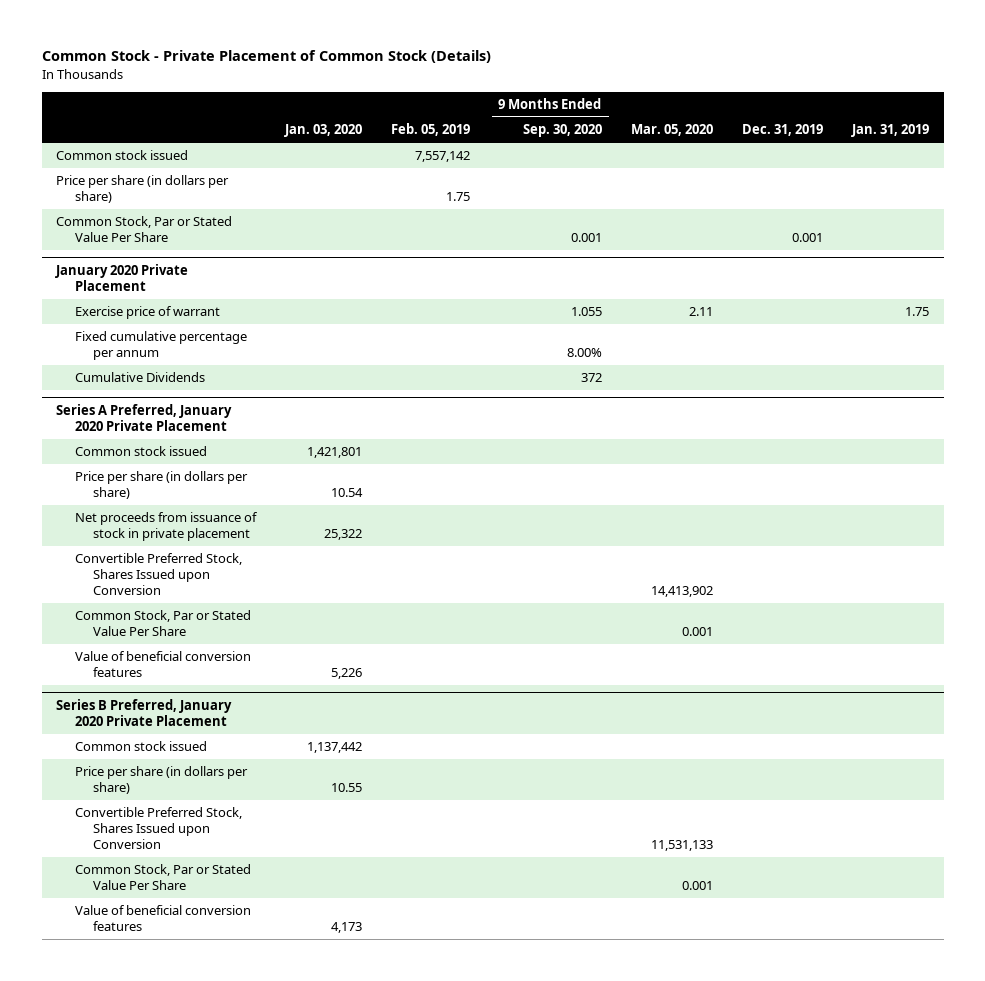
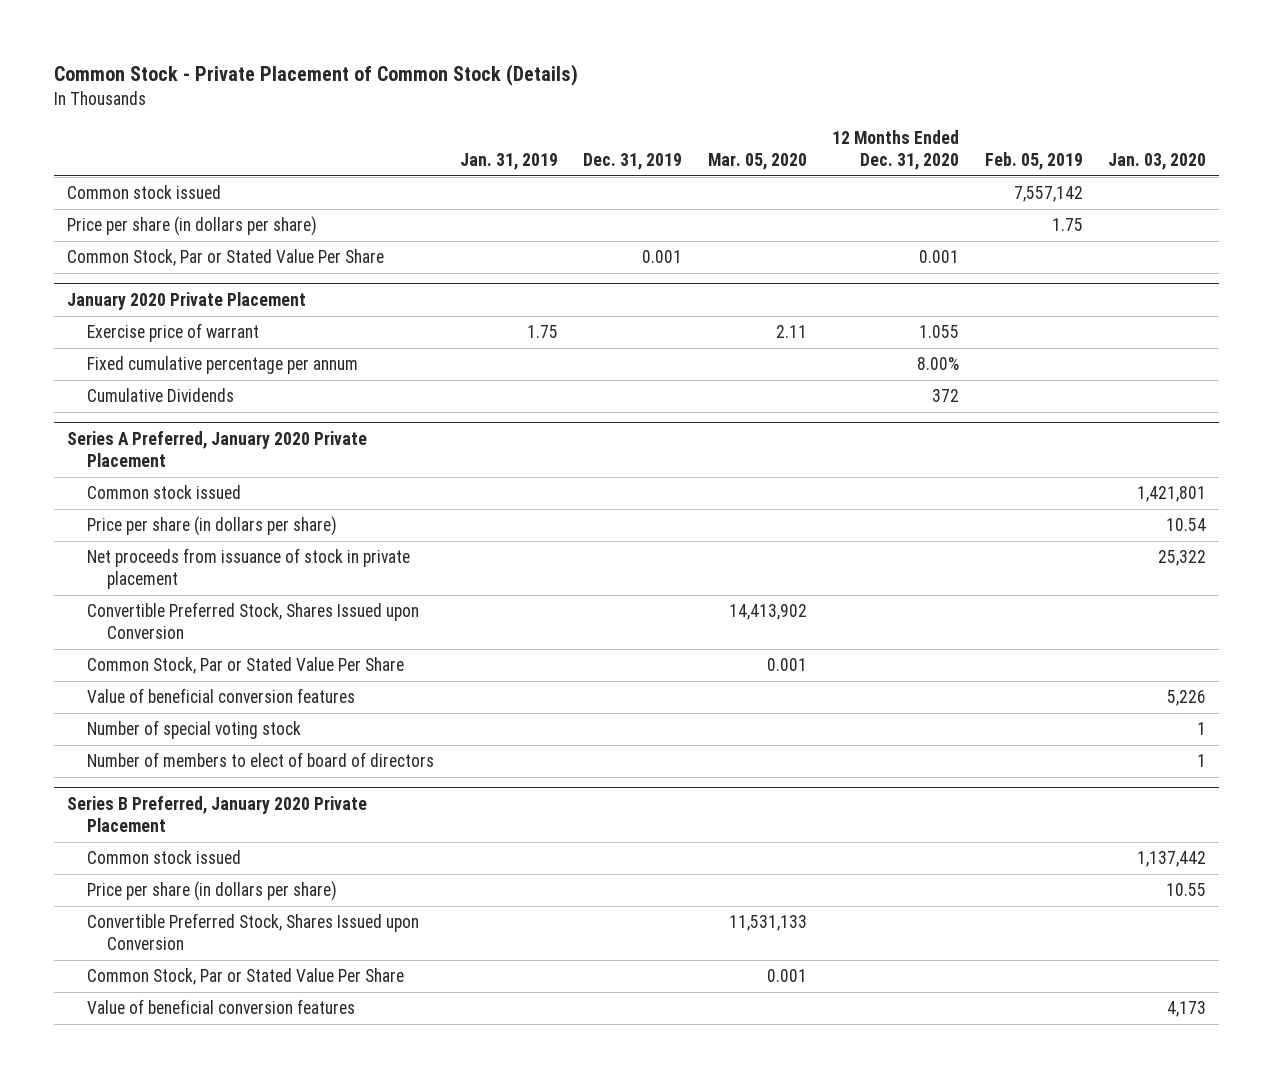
- | Jan. 03, 2020 | Feb. 05, 2019 | 9 Months Ended Sep. 30, 2020 | Mar. 05, 2020 | Dec. 31, 2019 | Jan. 31, 2019
+ | Jan. 31, 2019 | Dec. 31, 2019 | Mar. 05, 2020 | 12 Months Ended Dec. 31, 2020 | Feb. 05, 2019 | Jan. 03, 2020
@ Series A Preferred, January 2020 Private Placement
+ Number of special voting stock | | | | | | 1
+ Number of members to elect of board of directors | | | | | | 1

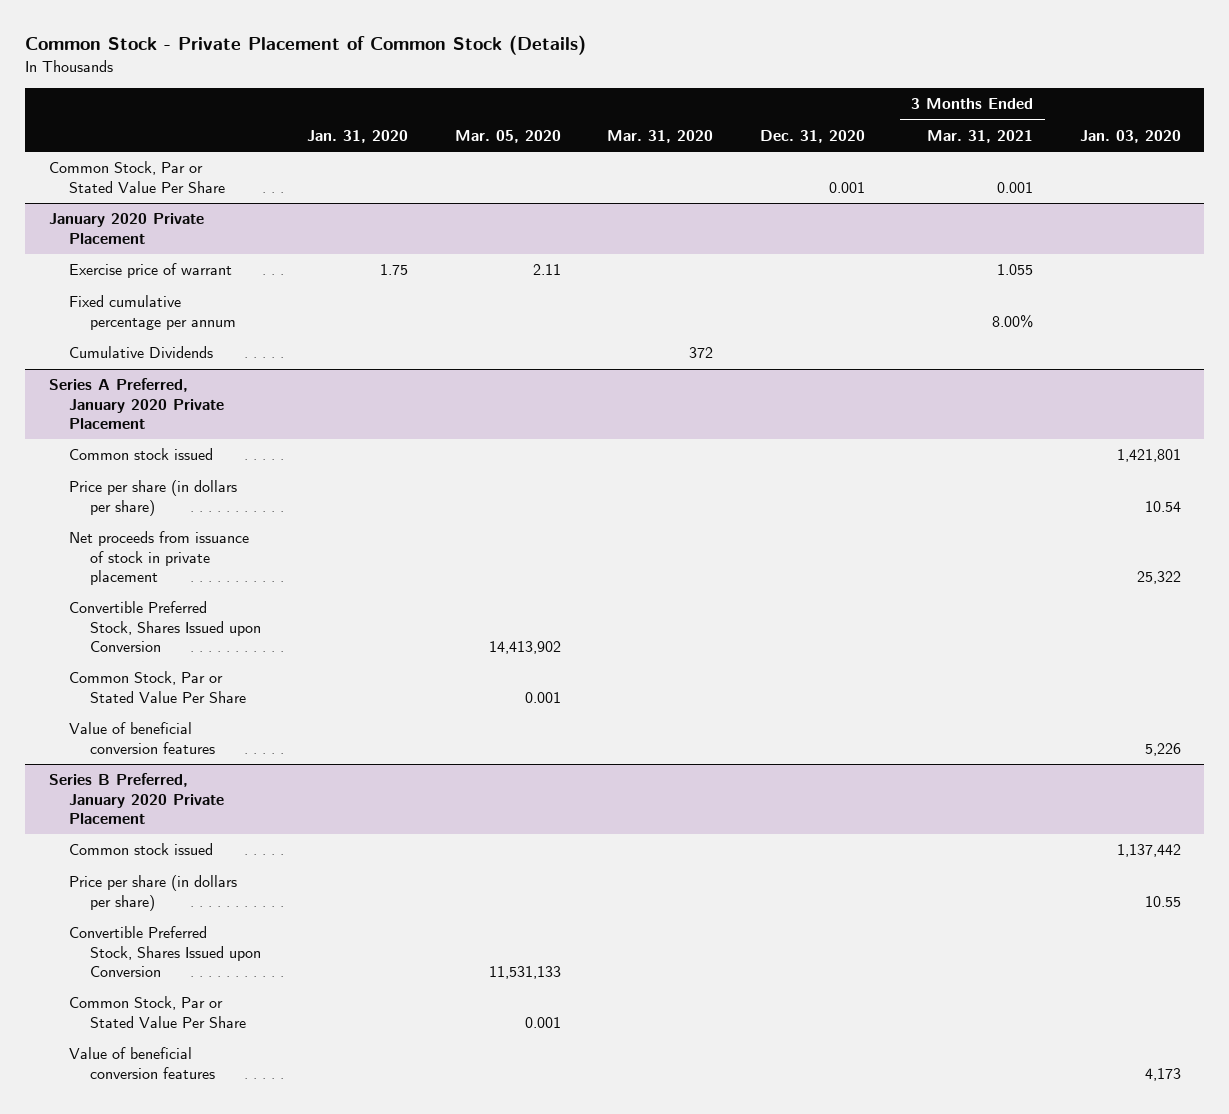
- | Jan. 31, 2019 | Dec. 31, 2019 | Mar. 05, 2020 | 12 Months Ended Dec. 31, 2020 | Feb. 05, 2019 | Jan. 03, 2020
+ | Jan. 31, 2020 | Mar. 05, 2020 | Mar. 31, 2020 | Dec. 31, 2020 | 3 Months Ended Mar. 31, 2021 | Jan. 03, 2020
- Common stock issued | | | | | 7,557,142 |
- Price per share (in dollars per share) | | | | | 1.75 |
@ Series A Preferred, January 2020 Private Placement
- Number of special voting stock | | | | | | 1
- Number of members to elect of board of directors | | | | | | 1

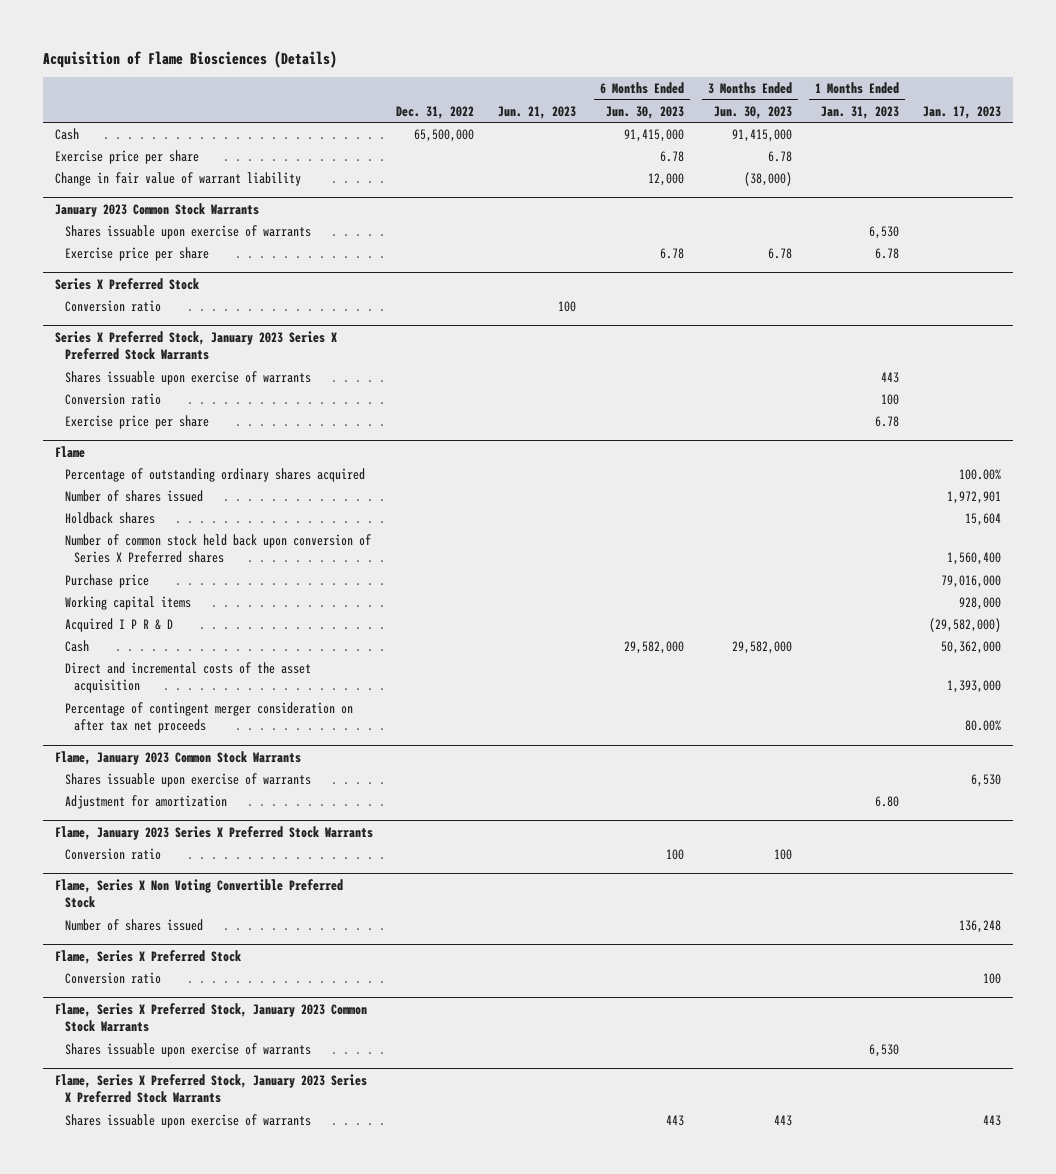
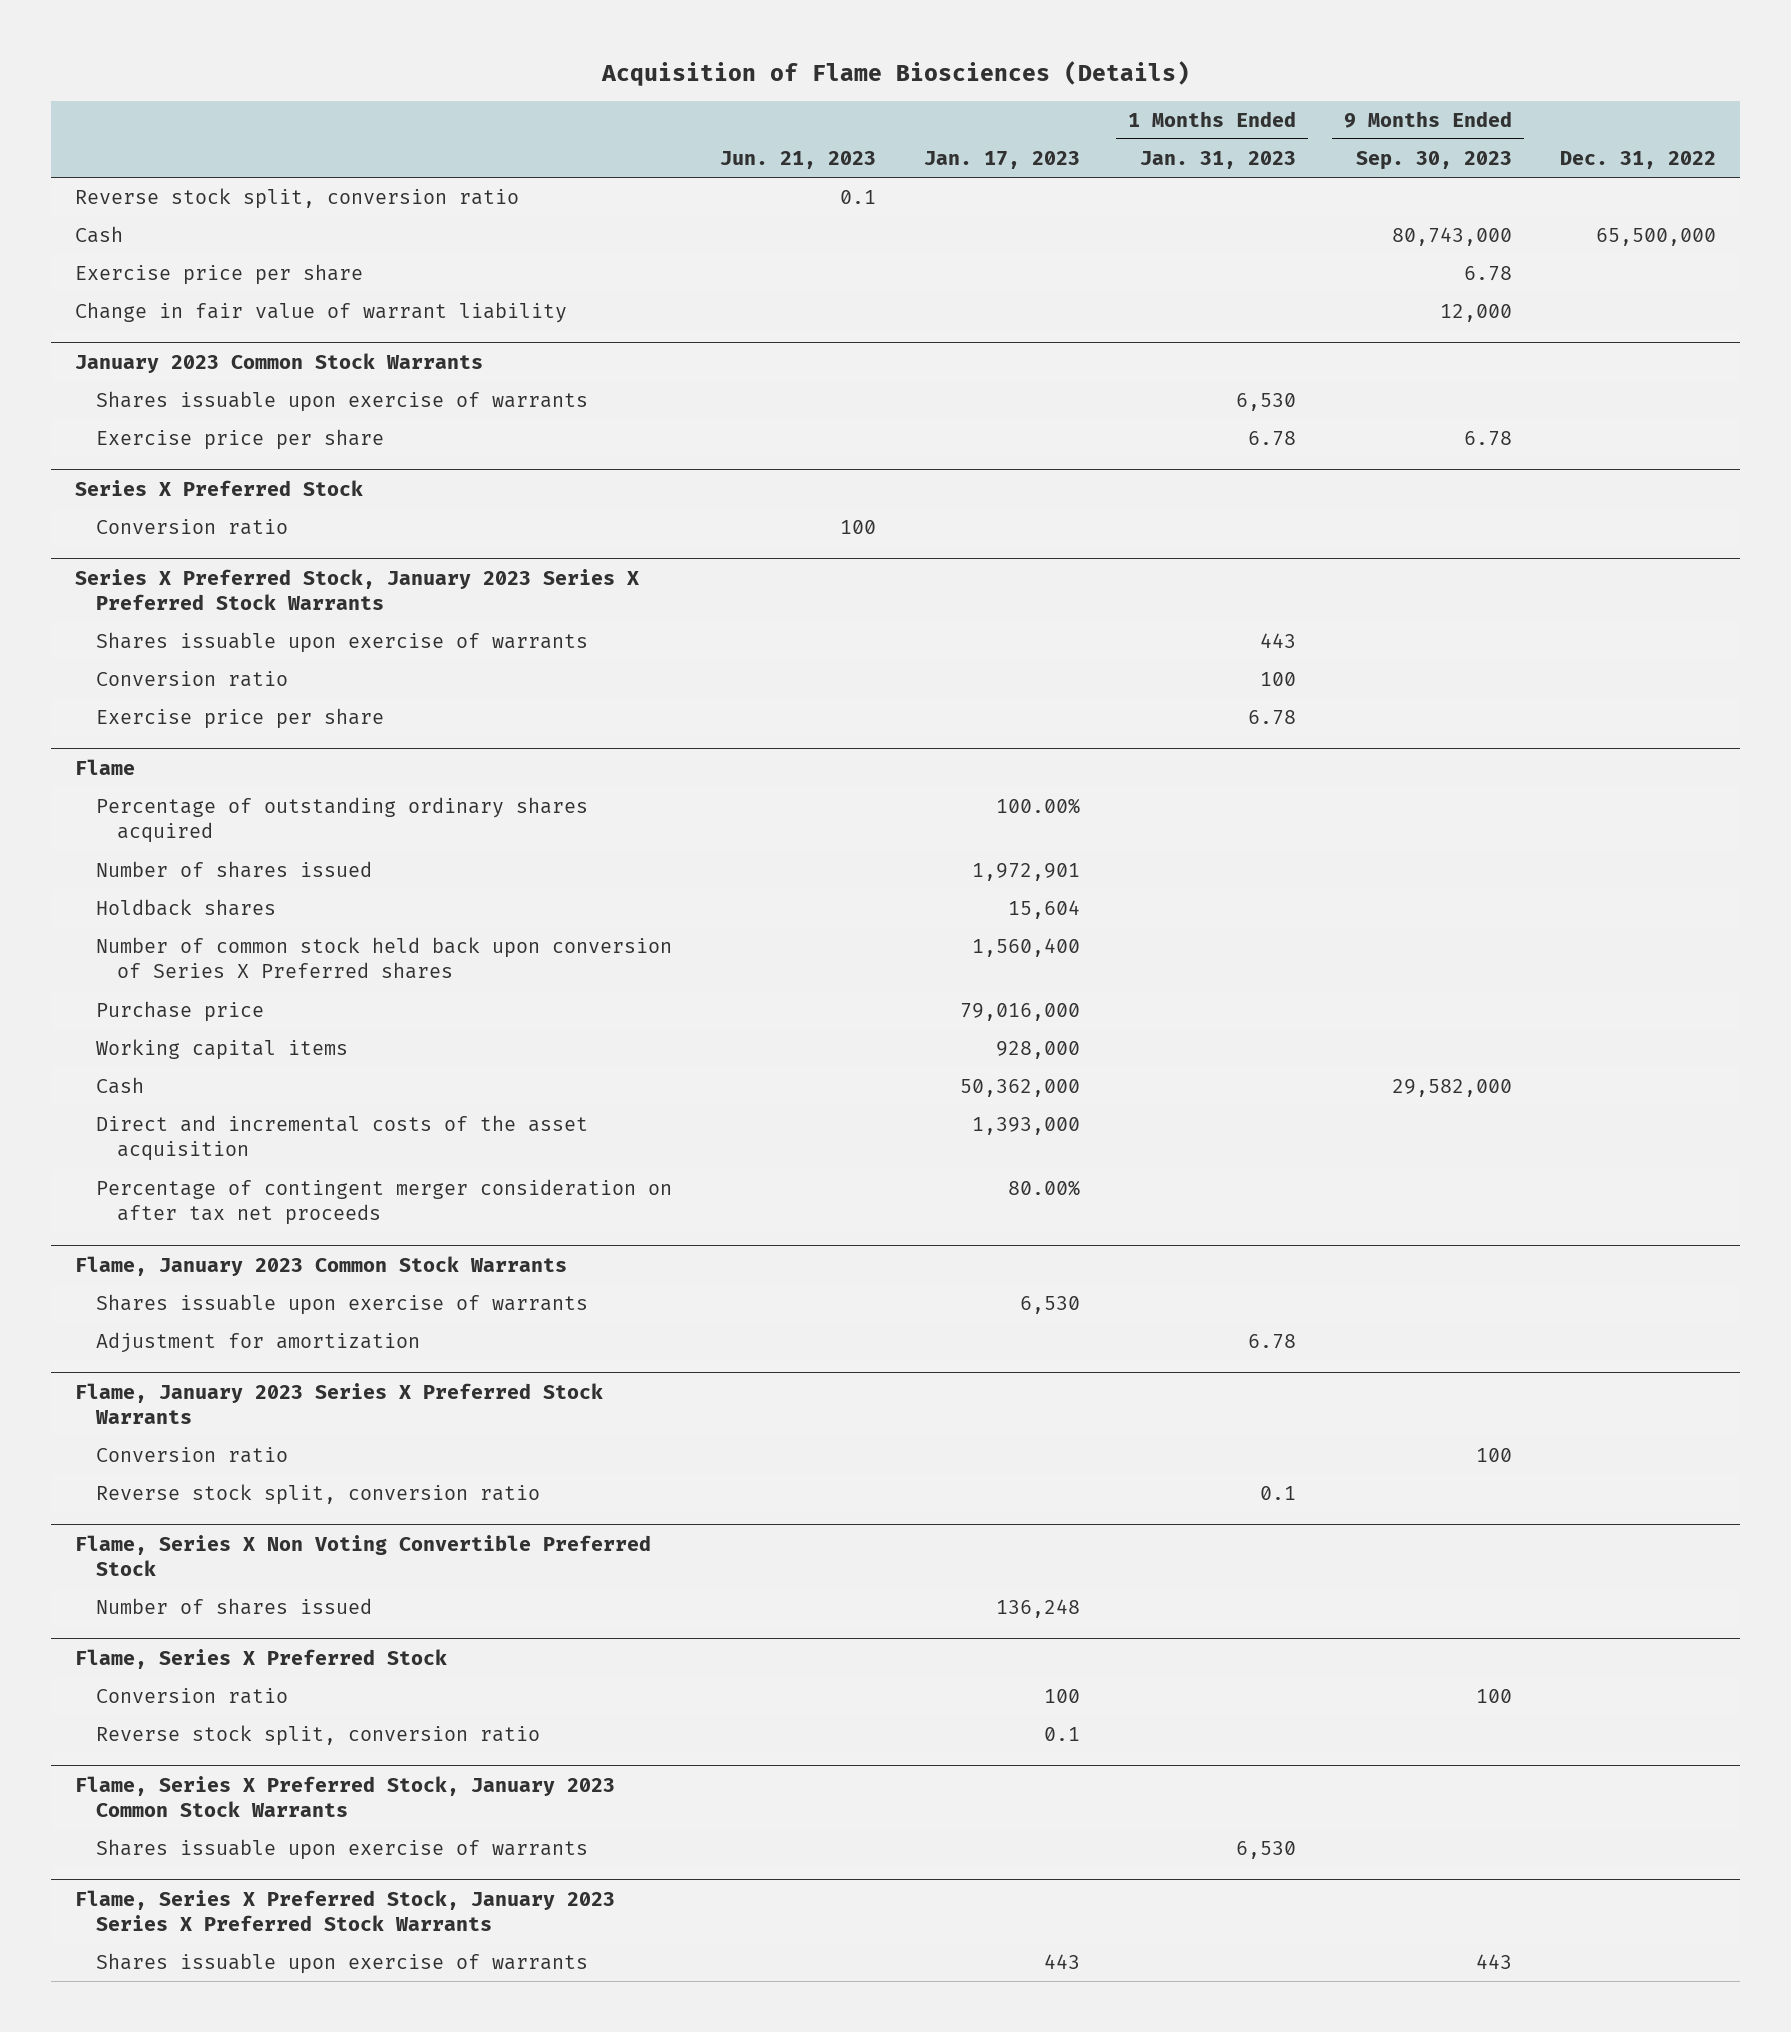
- | Dec. 31, 2022 | Jun. 21, 2023 | 6 Months Ended Jun. 30, 2023 | 3 Months Ended Jun. 30, 2023 | 1 Months Ended Jan. 31, 2023 | Jan. 17, 2023
+ | Jun. 21, 2023 | Jan. 17, 2023 | 1 Months Ended Jan. 31, 2023 | 9 Months Ended Sep. 30, 2023 | Dec. 31, 2022
+ Reverse stock split, conversion ratio | 0.1 | | | |
@ Flame
- Acquired I P R & D | | | | | | (29,582,000)
@ Flame, January 2023 Common Stock Warrants
- Adjustment for amortization | | | | | 6.80 |
+ Adjustment for amortization | | | 6.78 | |
@ Flame, January 2023 Series X Preferred Stock Warrants
+ Reverse stock split, conversion ratio | | | 0.1 | |
@ Flame, Series X Preferred Stock
+ Reverse stock split, conversion ratio | | 0.1 | | |

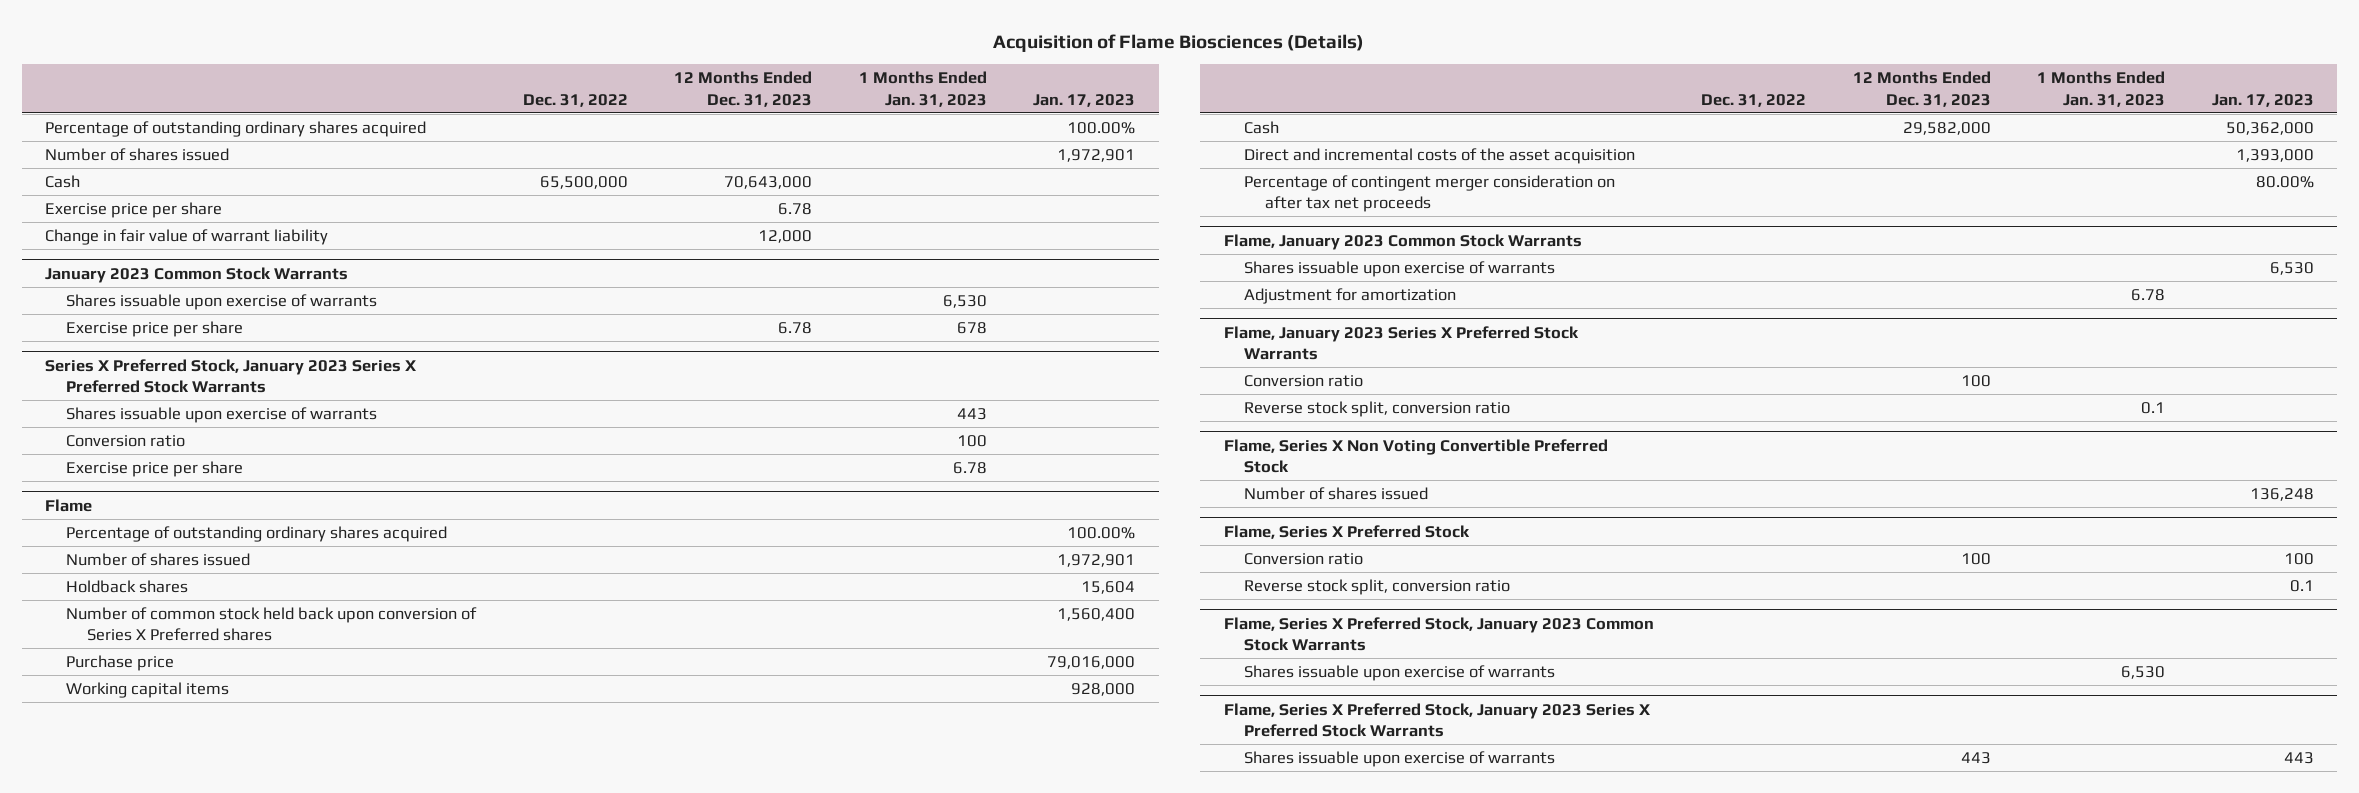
- | Jun. 21, 2023 | Jan. 17, 2023 | 1 Months Ended Jan. 31, 2023 | 9 Months Ended Sep. 30, 2023 | Dec. 31, 2022
+ | Dec. 31, 2022 | 12 Months Ended Dec. 31, 2023 | 1 Months Ended Jan. 31, 2023 | Jan. 17, 2023
- Reverse stock split, conversion ratio | 0.1 | | | |
+ Percentage of outstanding ordinary shares acquired | | | | 100.00%
+ Number of shares issued | | | | 1,972,901
@ January 2023 Common Stock Warrants
- Exercise price per share | | | 6.78 | 6.78 |
- Series X Preferred Stock
- Conversion ratio | 100 | | | |
@ January 2023 Common Stock Warrants
+ Exercise price per share | | 6.78 | 678 |

